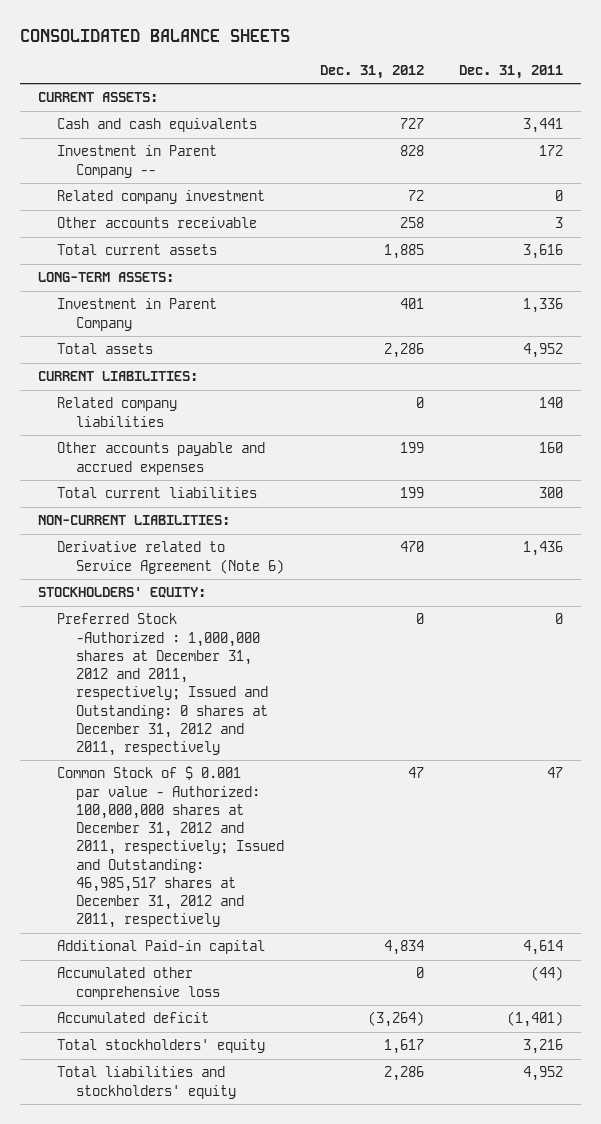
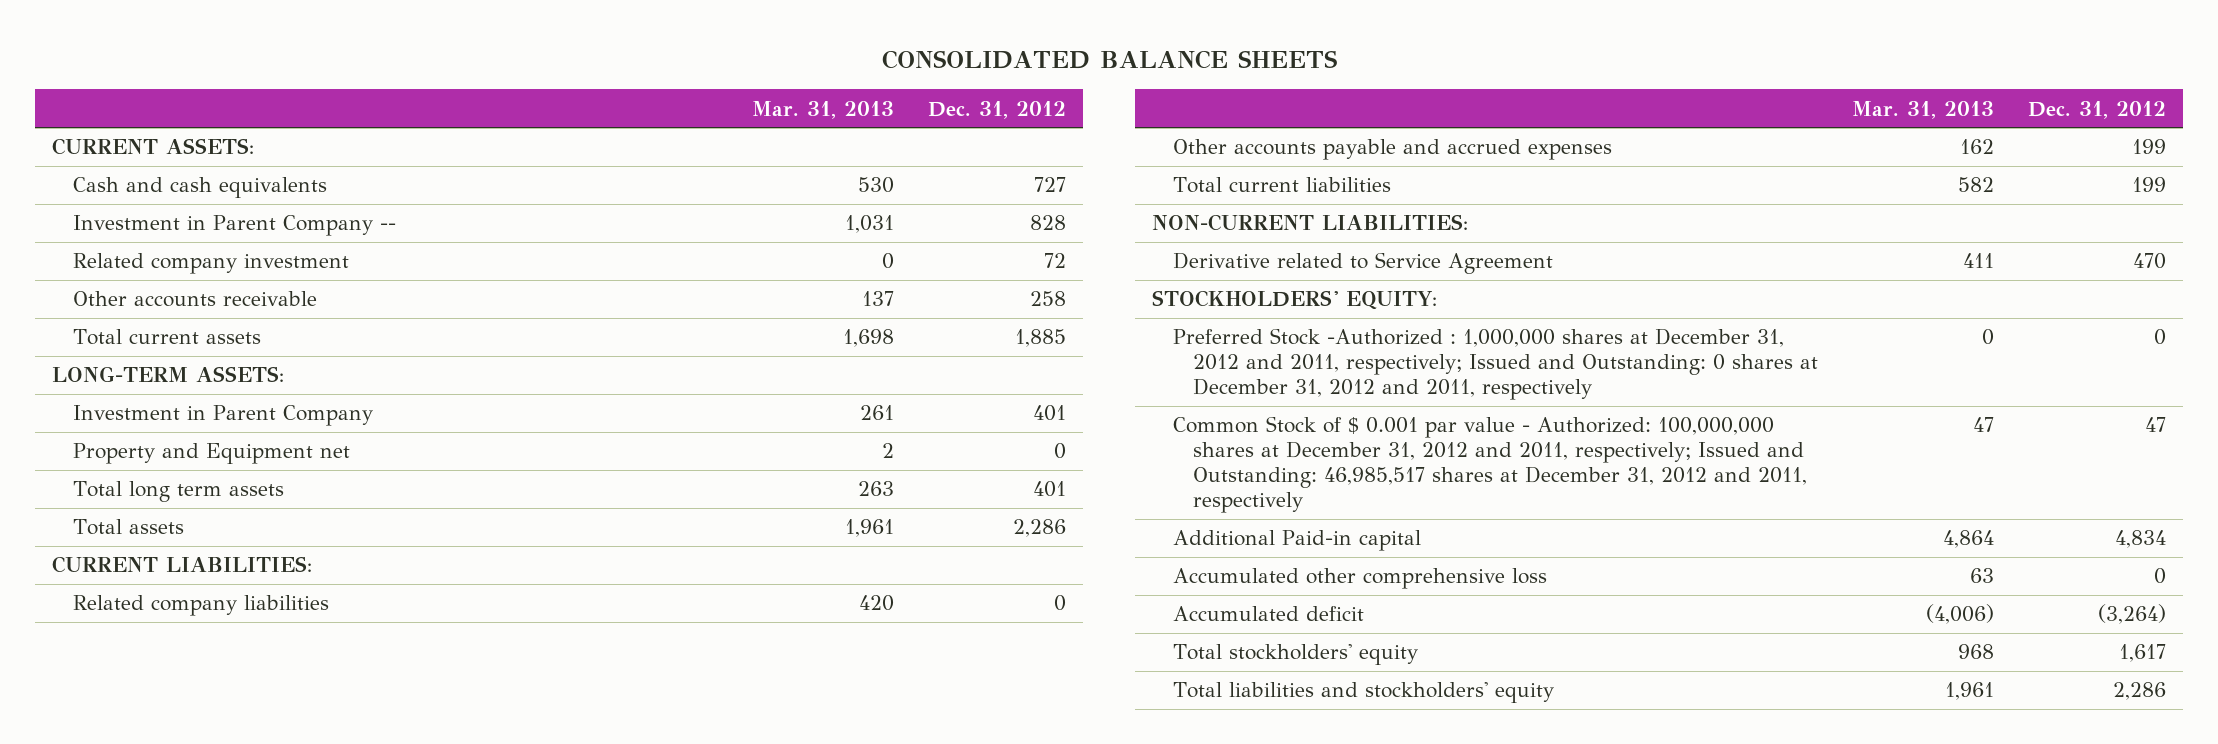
- | Dec. 31, 2012 | Dec. 31, 2011
+ | Mar. 31, 2013 | Dec. 31, 2012
+ Property and Equipment net | 2 | 0
+ Total long term assets | 263 | 401
- Derivative related to Service Agreement (Note 6) | 470 | 1,436
+ Derivative related to Service Agreement | 411 | 470

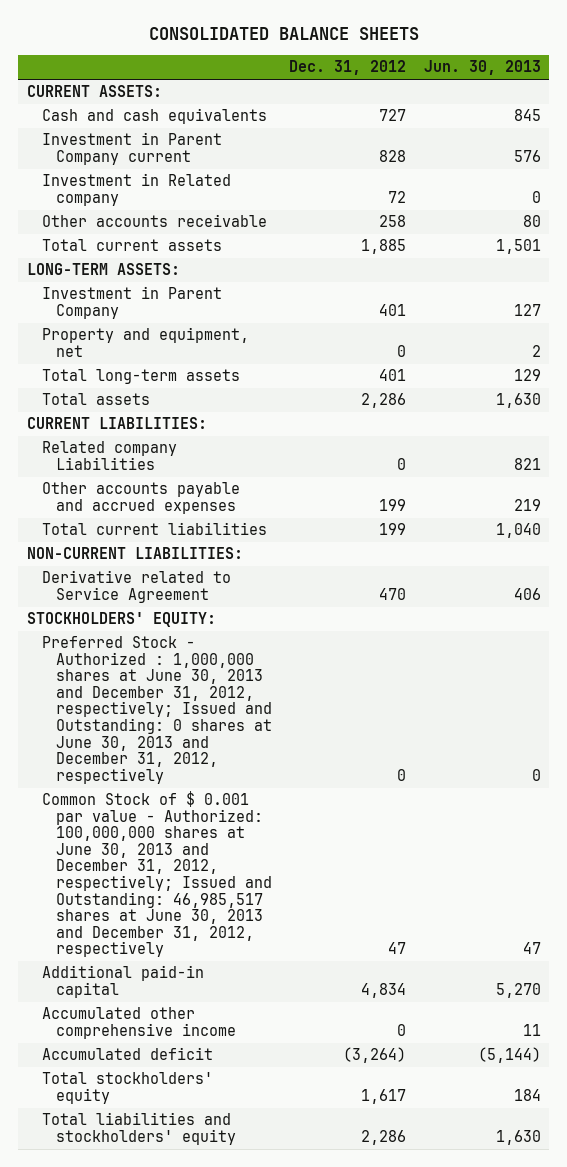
- | Mar. 31, 2013 | Dec. 31, 2012
+ | Dec. 31, 2012 | Jun. 30, 2013
- Investment in Parent Company -- | 1,031 | 828
- Related company investment | 0 | 72
+ Investment in Parent Company current | 828 | 576
+ Investment in Related company | 72 | 0
- Property and Equipment net | 2 | 0
- Total long term assets | 263 | 401
+ Property and equipment, net | 0 | 2
+ Total long-term assets | 401 | 129
- Related company liabilities | 420 | 0
+ Related company Liabilities | 0 | 821
- Preferred Stock -Authorized : 1,000,000 shares at December 31, 2012 and 2011, respectively; Issued and Outstanding: 0 shares at December 31, 2012 and 2011, respectively | 0 | 0
- Common Stock of $ 0.001 par value - Authorized: 100,000,000 shares at December 31, 2012 and 2011, respectively; Issued and Outstanding: 46,985,517 shares at December 31, 2012 and 2011, respectively | 47 | 47
- Additional Paid-in capital | 4,864 | 4,834
- Accumulated other comprehensive loss | 63 | 0
+ Preferred Stock - Authorized : 1,000,000 shares at June 30, 2013 and December 31, 2012, respectively; Issued and Outstanding: 0 shares at June 30, 2013 and December 31, 2012, respectively | 0 | 0
+ Common Stock of $ 0.001 par value - Authorized: 100,000,000 shares at June 30, 2013 and December 31, 2012, respectively; Issued and Outstanding: 46,985,517 shares at June 30, 2013 and December 31, 2012, respectively | 47 | 47
+ Additional paid-in capital | 4,834 | 5,270
+ Accumulated other comprehensive income | 0 | 11

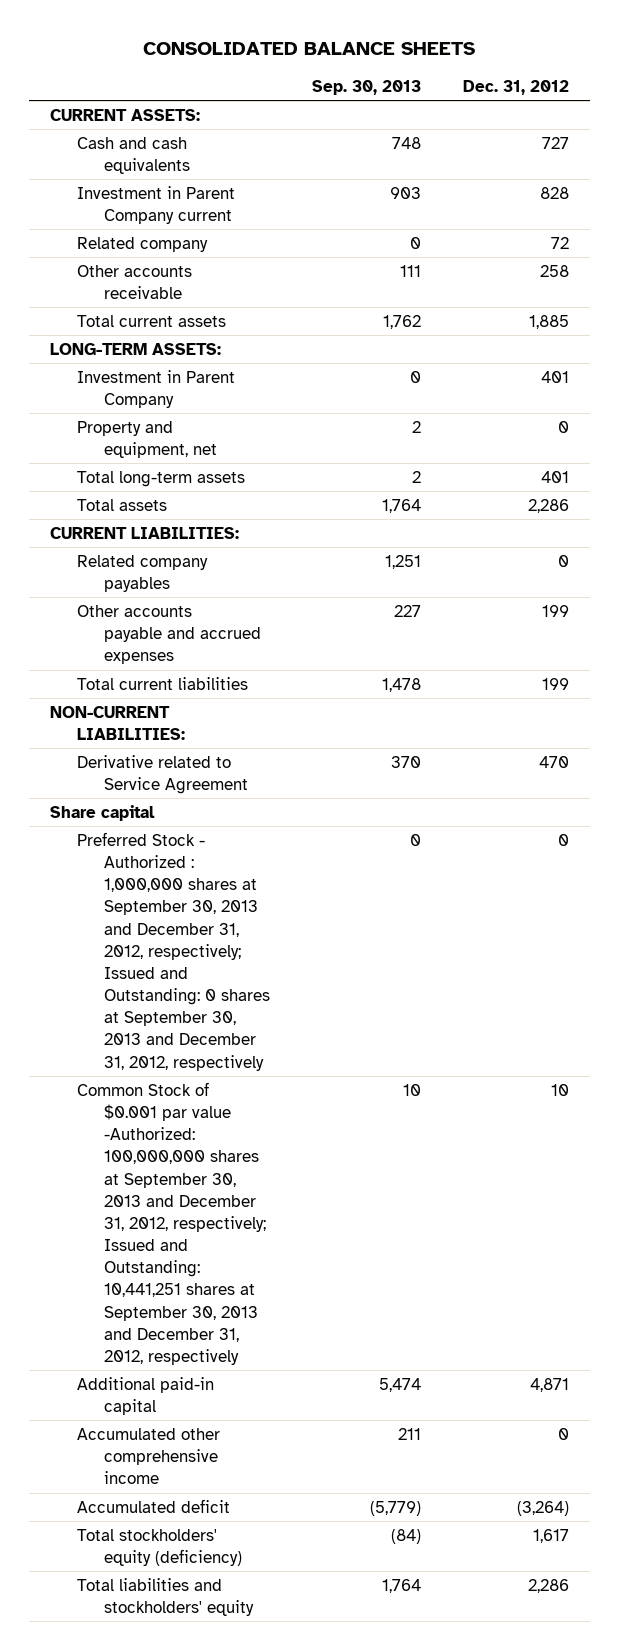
- | Dec. 31, 2012 | Jun. 30, 2013
+ | Sep. 30, 2013 | Dec. 31, 2012
- Investment in Related company | 72 | 0
+ Related company | 0 | 72
- Related company Liabilities | 0 | 821
+ Related company payables | 1,251 | 0
- STOCKHOLDERS' EQUITY:
- Preferred Stock - Authorized : 1,000,000 shares at June 30, 2013 and December 31, 2012, respectively; Issued and Outstanding: 0 shares at June 30, 2013 and December 31, 2012, respectively | 0 | 0
- Common Stock of $ 0.001 par value - Authorized: 100,000,000 shares at June 30, 2013 and December 31, 2012, respectively; Issued and Outstanding: 46,985,517 shares at June 30, 2013 and December 31, 2012, respectively | 47 | 47
- Additional paid-in capital | 4,834 | 5,270
+ Share capital
+ Preferred Stock - Authorized : 1,000,000 shares at September 30, 2013 and December 31, 2012, respectively; Issued and Outstanding: 0 shares at September 30, 2013 and December 31, 2012, respectively | 0 | 0
+ Common Stock of $0.001 par value -Authorized: 100,000,000 shares at September 30, 2013 and December 31, 2012, respectively; Issued and Outstanding: 10,441,251 shares at September 30, 2013 and December 31, 2012, respectively | 10 | 10
+ Additional paid-in capital | 5,474 | 4,871
- Total stockholders' equity | 1,617 | 184
+ Total stockholders' equity (deficiency) | (84) | 1,617

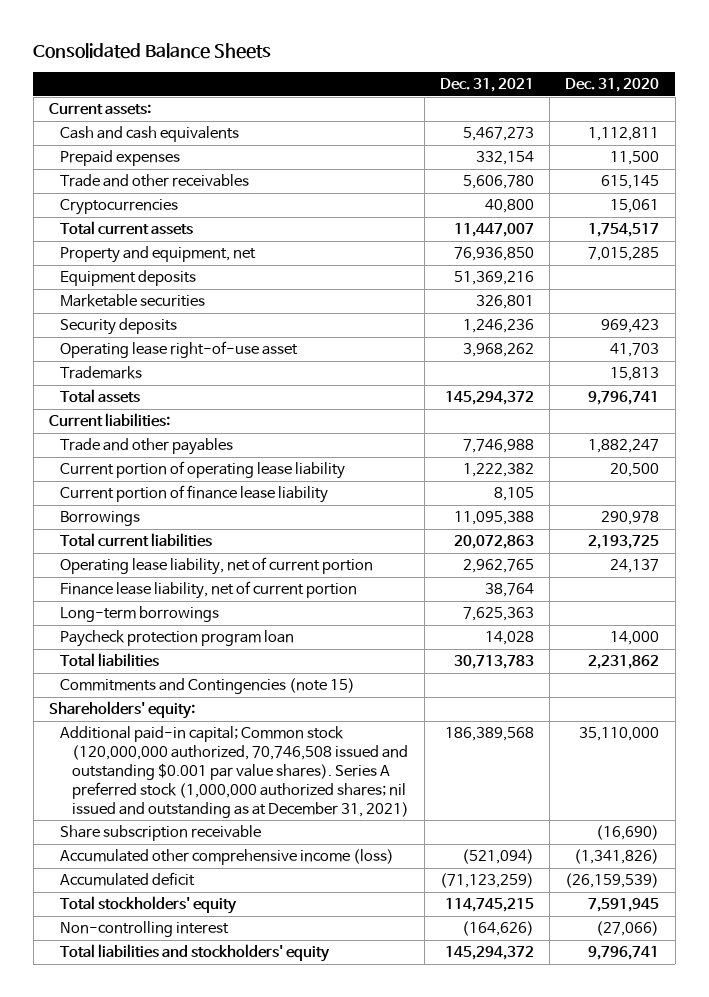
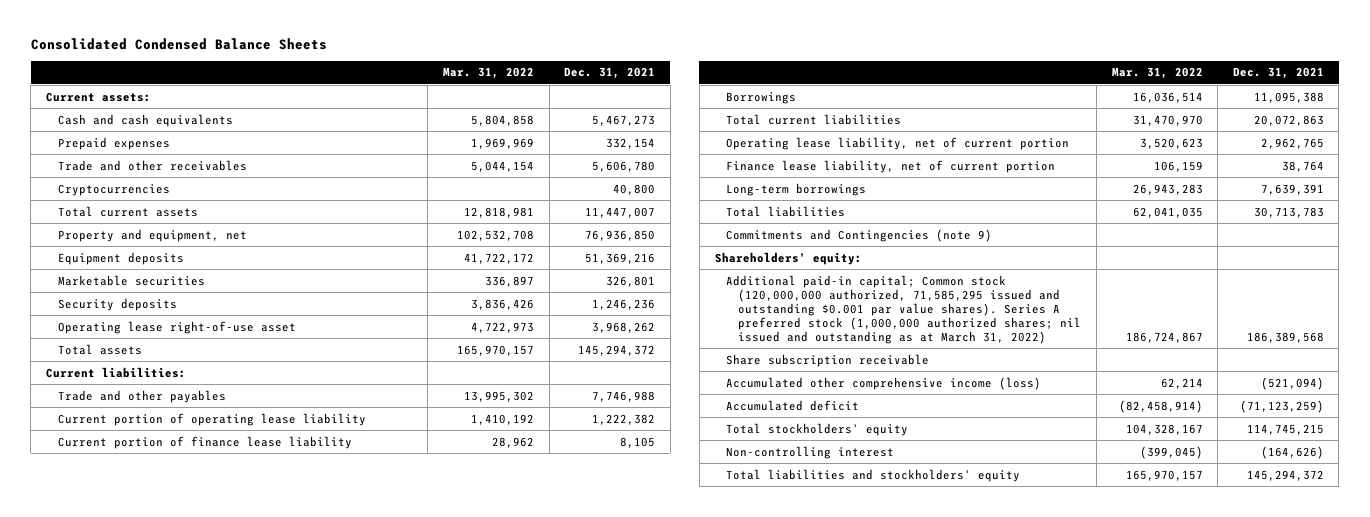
- Consolidated Balance Sheets
+ Consolidated Condensed Balance Sheets
- | Dec. 31, 2021 | Dec. 31, 2020
+ | Mar. 31, 2022 | Dec. 31, 2021
- Trademarks | | 15,813
- Long-term borrowings | 7,625,363 |
- Paycheck protection program loan | 14,028 | 14,000
+ Long-term borrowings | 26,943,283 | 7,639,391
- Commitments and Contingencies (note 15)
+ Commitments and Contingencies (note 9)
- Additional paid-in capital; Common stock (120,000,000 authorized, 70,746,508 issued and outstanding $0.001 par value shares). Series A preferred stock (1,000,000 authorized shares; nil issued and outstanding as at December 31, 2021) | 186,389,568 | 35,110,000
+ Additional paid-in capital; Common stock (120,000,000 authorized, 71,585,295 issued and outstanding $0.001 par value shares). Series A preferred stock (1,000,000 authorized shares; nil issued and outstanding as at March 31, 2022) | 186,724,867 | 186,389,568

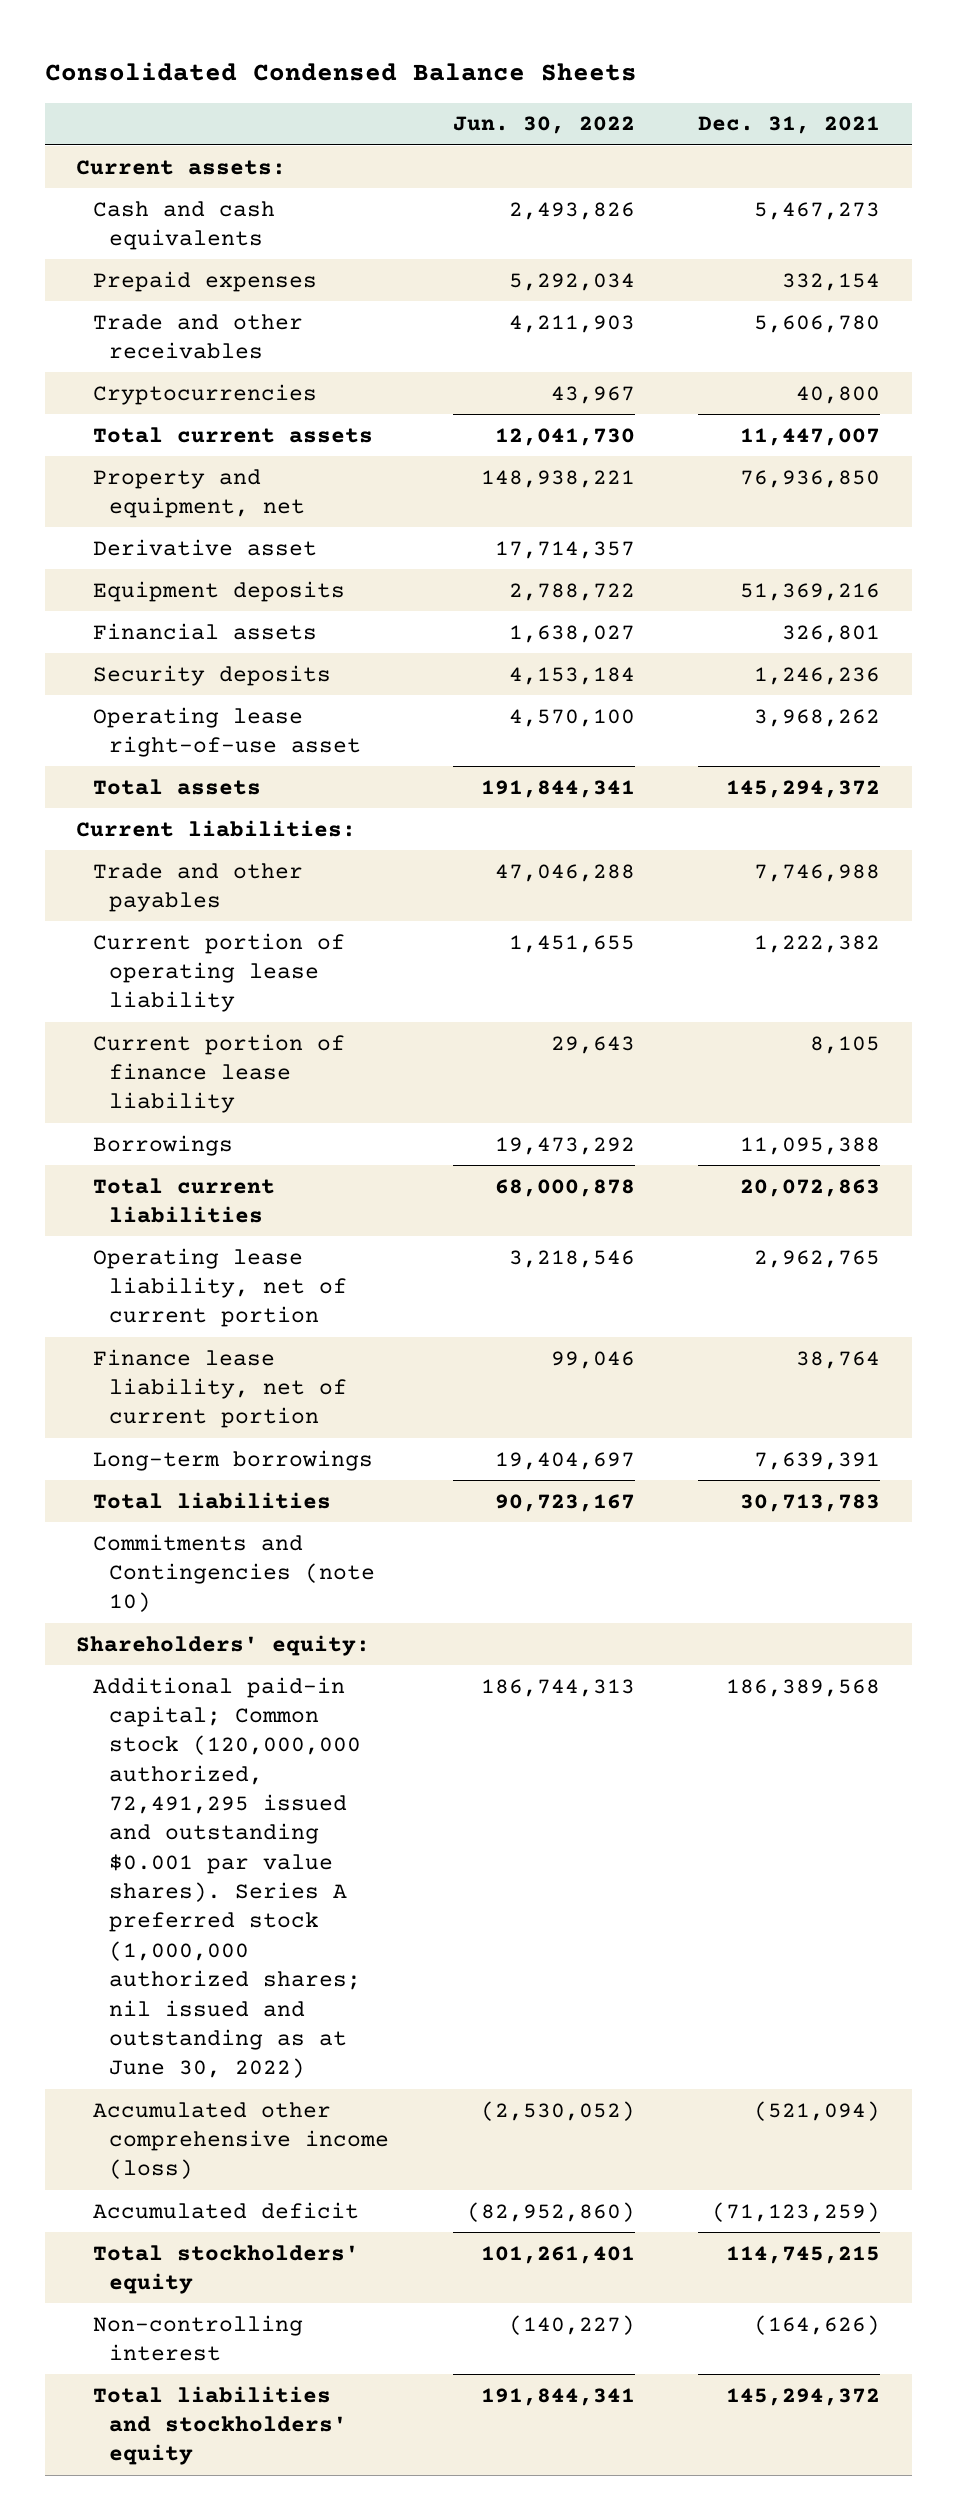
- | Mar. 31, 2022 | Dec. 31, 2021
+ | Jun. 30, 2022 | Dec. 31, 2021
+ Derivative asset | 17,714,357 |
- Marketable securities | 336,897 | 326,801
+ Financial assets | 1,638,027 | 326,801
- Commitments and Contingencies (note 9)
+ Commitments and Contingencies (note 10)
- Additional paid-in capital; Common stock (120,000,000 authorized, 71,585,295 issued and outstanding $0.001 par value shares). Series A preferred stock (1,000,000 authorized shares; nil issued and outstanding as at March 31, 2022) | 186,724,867 | 186,389,568
- Share subscription receivable
+ Additional paid-in capital; Common stock (120,000,000 authorized, 72,491,295 issued and outstanding $0.001 par value shares). Series A preferred stock (1,000,000 authorized shares; nil issued and outstanding as at June 30, 2022) | 186,744,313 | 186,389,568

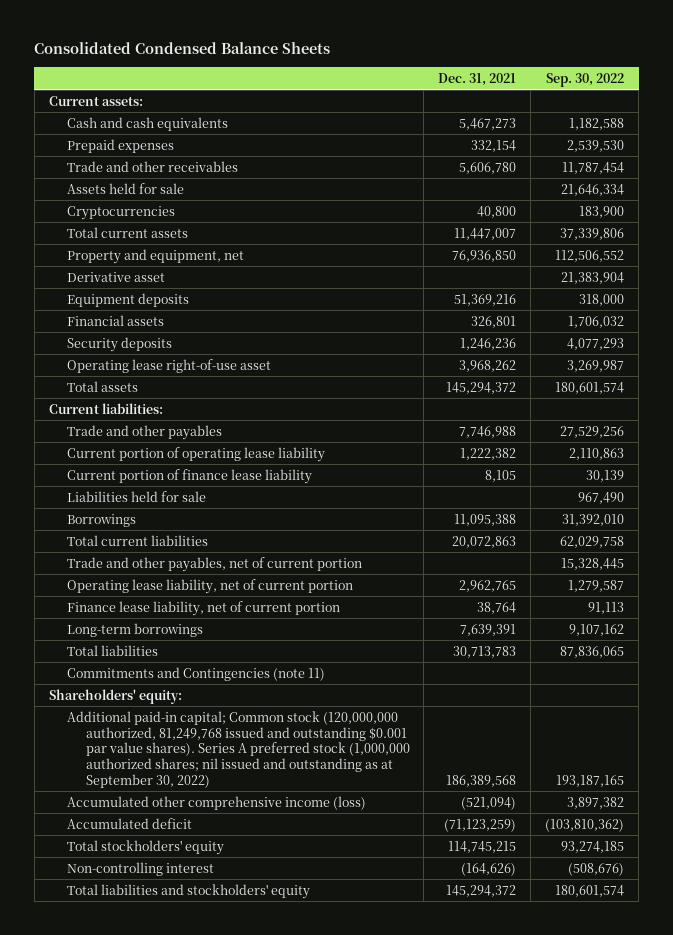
- | Jun. 30, 2022 | Dec. 31, 2021
+ | Dec. 31, 2021 | Sep. 30, 2022
+ Assets held for sale | | 21,646,334
+ Liabilities held for sale | | 967,490
+ Trade and other payables, net of current portion | | 15,328,445
- Commitments and Contingencies (note 10)
+ Commitments and Contingencies (note 11)
- Additional paid-in capital; Common stock (120,000,000 authorized, 72,491,295 issued and outstanding $0.001 par value shares). Series A preferred stock (1,000,000 authorized shares; nil issued and outstanding as at June 30, 2022) | 186,744,313 | 186,389,568
+ Additional paid-in capital; Common stock (120,000,000 authorized, 81,249,768 issued and outstanding $0.001 par value shares). Series A preferred stock (1,000,000 authorized shares; nil issued and outstanding as at September 30, 2022) | 186,389,568 | 193,187,165

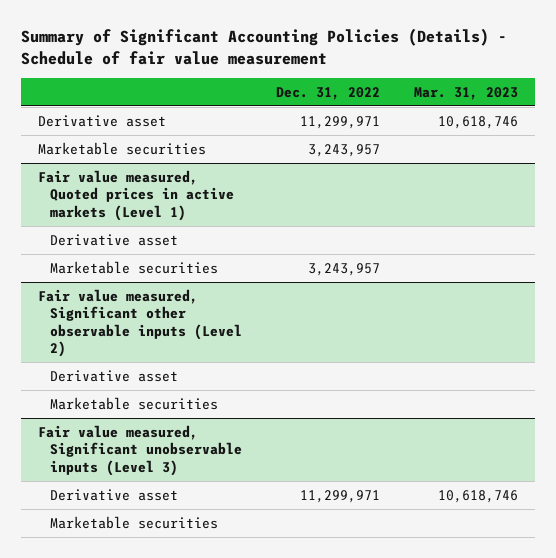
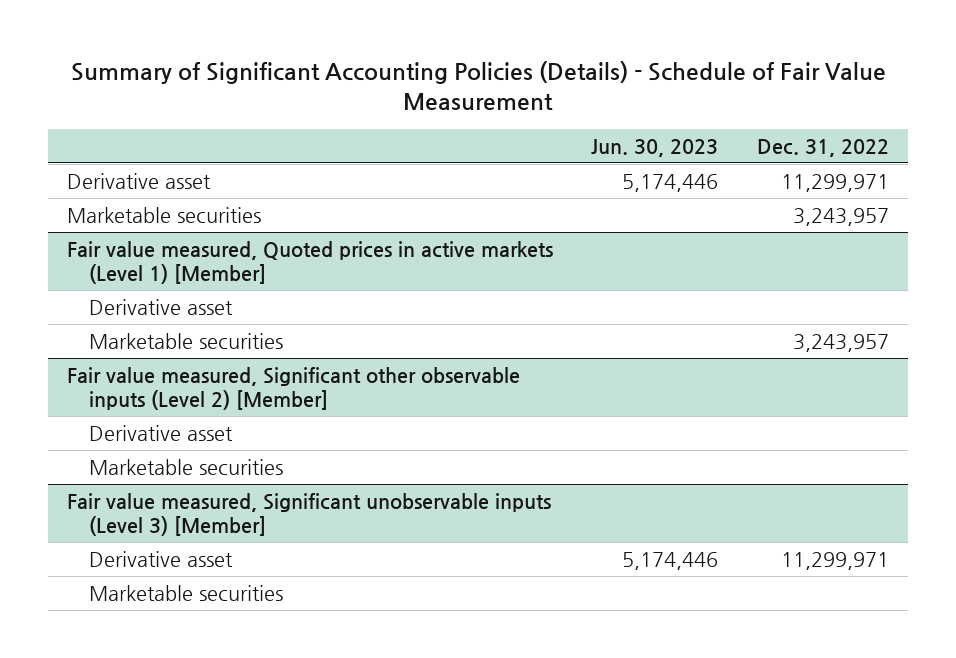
- Summary of Significant Accounting Policies (Details) - Schedule of fair value measurement
+ Summary of Significant Accounting Policies (Details) - Schedule of Fair Value Measurement
- | Dec. 31, 2022 | Mar. 31, 2023
+ | Jun. 30, 2023 | Dec. 31, 2022
- Fair value measured, Quoted prices in active markets (Level 1)
+ Fair value measured, Quoted prices in active markets (Level 1) [Member]
- Fair value measured, Significant other observable inputs (Level 2)
+ Fair value measured, Significant other observable inputs (Level 2) [Member]
- Fair value measured, Significant unobservable inputs (Level 3)
+ Fair value measured, Significant unobservable inputs (Level 3) [Member]

